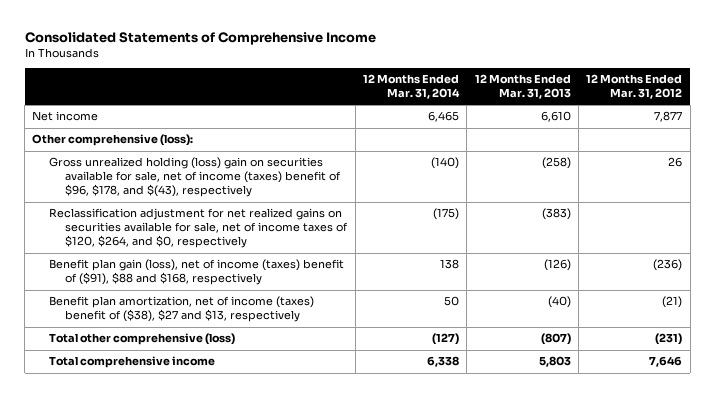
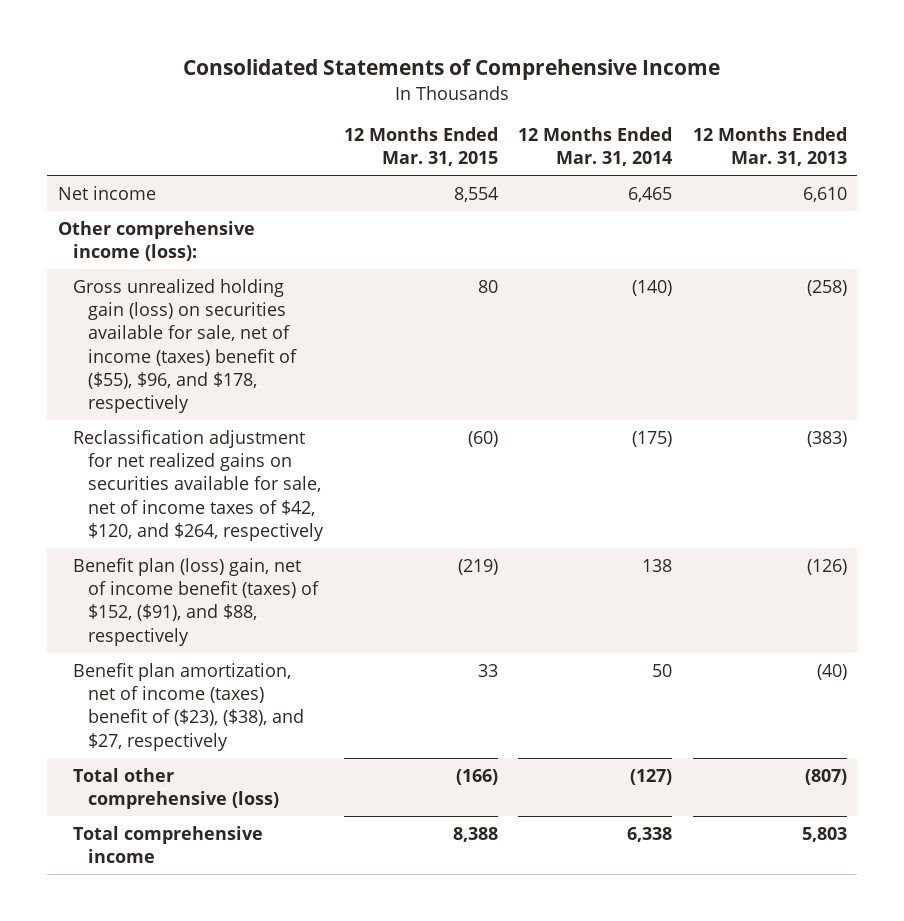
- | 12 Months Ended Mar. 31, 2014 | 12 Months Ended Mar. 31, 2013 | 12 Months Ended Mar. 31, 2012
+ | 12 Months Ended Mar. 31, 2015 | 12 Months Ended Mar. 31, 2014 | 12 Months Ended Mar. 31, 2013
- Other comprehensive (loss):
- Gross unrealized holding (loss) gain on securities available for sale, net of income (taxes) benefit of $96, $178, and $(43), respectively | (140) | (258) | 26
- Reclassification adjustment for net realized gains on securities available for sale, net of income taxes of $120, $264, and $0, respectively | (175) | (383) |
- Benefit plan gain (loss), net of income (taxes) benefit of ($91), $88 and $168, respectively | 138 | (126) | (236)
- Benefit plan amortization, net of income (taxes) benefit of ($38), $27 and $13, respectively | 50 | (40) | (21)
+ Other comprehensive income (loss):
+ Gross unrealized holding gain (loss) on securities available for sale, net of income (taxes) benefit of ($55), $96, and $178, respectively | 80 | (140) | (258)
+ Reclassification adjustment for net realized gains on securities available for sale, net of income taxes of $42, $120, and $264, respectively | (60) | (175) | (383)
+ Benefit plan (loss) gain, net of income benefit (taxes) of $152, ($91), and $88, respectively | (219) | 138 | (126)
+ Benefit plan amortization, net of income (taxes) benefit of ($23), ($38), and $27, respectively | 33 | 50 | (40)

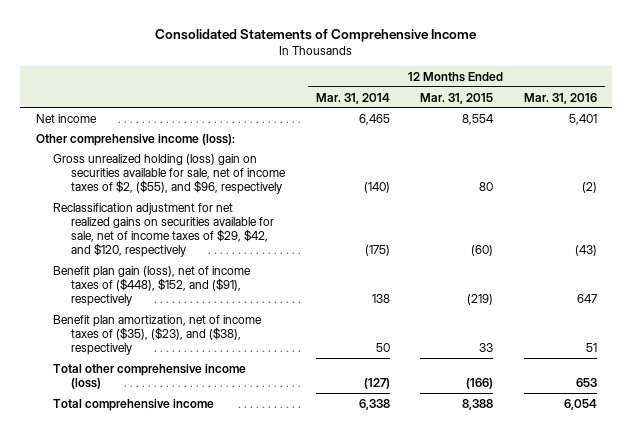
- | 12 Months Ended Mar. 31, 2015 | 12 Months Ended Mar. 31, 2014 | 12 Months Ended Mar. 31, 2013
+ | 12 Months Ended Mar. 31, 2014 | 12 Months Ended Mar. 31, 2015 | 12 Months Ended Mar. 31, 2016
- Gross unrealized holding gain (loss) on securities available for sale, net of income (taxes) benefit of ($55), $96, and $178, respectively | 80 | (140) | (258)
- Reclassification adjustment for net realized gains on securities available for sale, net of income taxes of $42, $120, and $264, respectively | (60) | (175) | (383)
- Benefit plan (loss) gain, net of income benefit (taxes) of $152, ($91), and $88, respectively | (219) | 138 | (126)
- Benefit plan amortization, net of income (taxes) benefit of ($23), ($38), and $27, respectively | 33 | 50 | (40)
- Total other comprehensive (loss) | (166) | (127) | (807)
+ Gross unrealized holding (loss) gain on securities available for sale, net of income taxes of $2, ($55), and $96, respectively | (140) | 80 | (2)
+ Reclassification adjustment for net realized gains on securities available for sale, net of income taxes of $29, $42, and $120, respectively | (175) | (60) | (43)
+ Benefit plan gain (loss), net of income taxes of ($448), $152, and ($91), respectively | 138 | (219) | 647
+ Benefit plan amortization, net of income taxes of ($35), ($23), and ($38), respectively | 50 | 33 | 51
+ Total other comprehensive income (loss) | (127) | (166) | 653

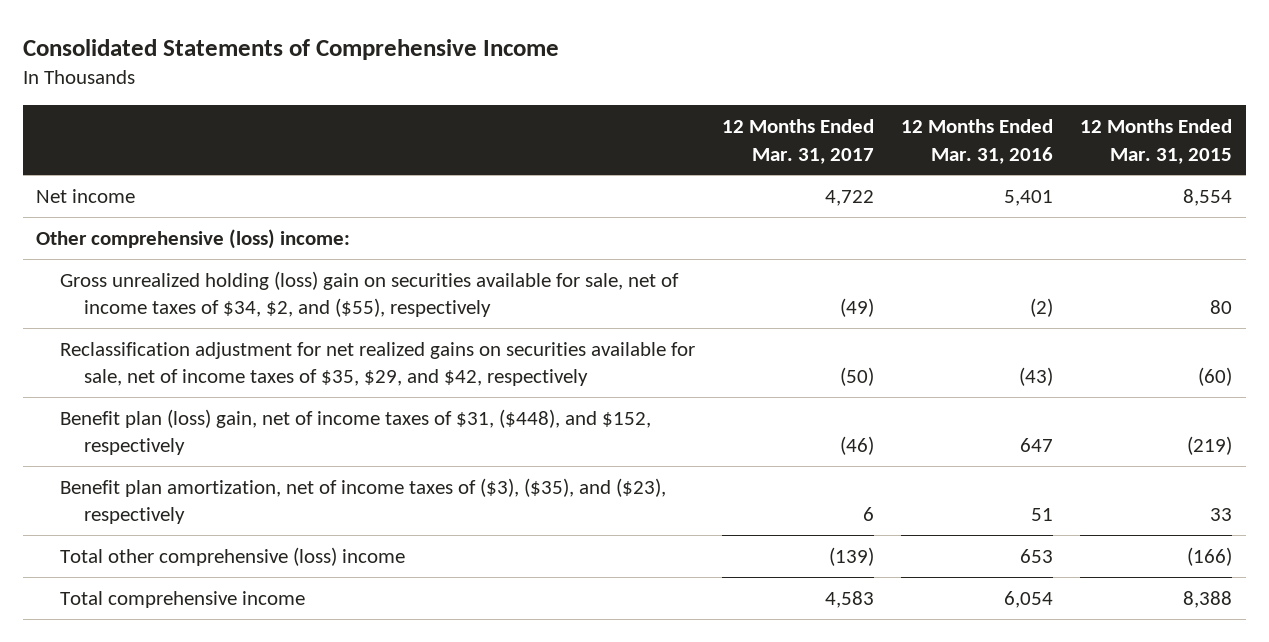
- | 12 Months Ended Mar. 31, 2014 | 12 Months Ended Mar. 31, 2015 | 12 Months Ended Mar. 31, 2016
+ | 12 Months Ended Mar. 31, 2017 | 12 Months Ended Mar. 31, 2016 | 12 Months Ended Mar. 31, 2015
- Other comprehensive income (loss):
- Gross unrealized holding (loss) gain on securities available for sale, net of income taxes of $2, ($55), and $96, respectively | (140) | 80 | (2)
- Reclassification adjustment for net realized gains on securities available for sale, net of income taxes of $29, $42, and $120, respectively | (175) | (60) | (43)
- Benefit plan gain (loss), net of income taxes of ($448), $152, and ($91), respectively | 138 | (219) | 647
- Benefit plan amortization, net of income taxes of ($35), ($23), and ($38), respectively | 50 | 33 | 51
- Total other comprehensive income (loss) | (127) | (166) | 653
+ Other comprehensive (loss) income:
+ Gross unrealized holding (loss) gain on securities available for sale, net of income taxes of $34, $2, and ($55), respectively | (49) | (2) | 80
+ Reclassification adjustment for net realized gains on securities available for sale, net of income taxes of $35, $29, and $42, respectively | (50) | (43) | (60)
+ Benefit plan (loss) gain, net of income taxes of $31, ($448), and $152, respectively | (46) | 647 | (219)
+ Benefit plan amortization, net of income taxes of ($3), ($35), and ($23), respectively | 6 | 51 | 33
+ Total other comprehensive (loss) income | (139) | 653 | (166)

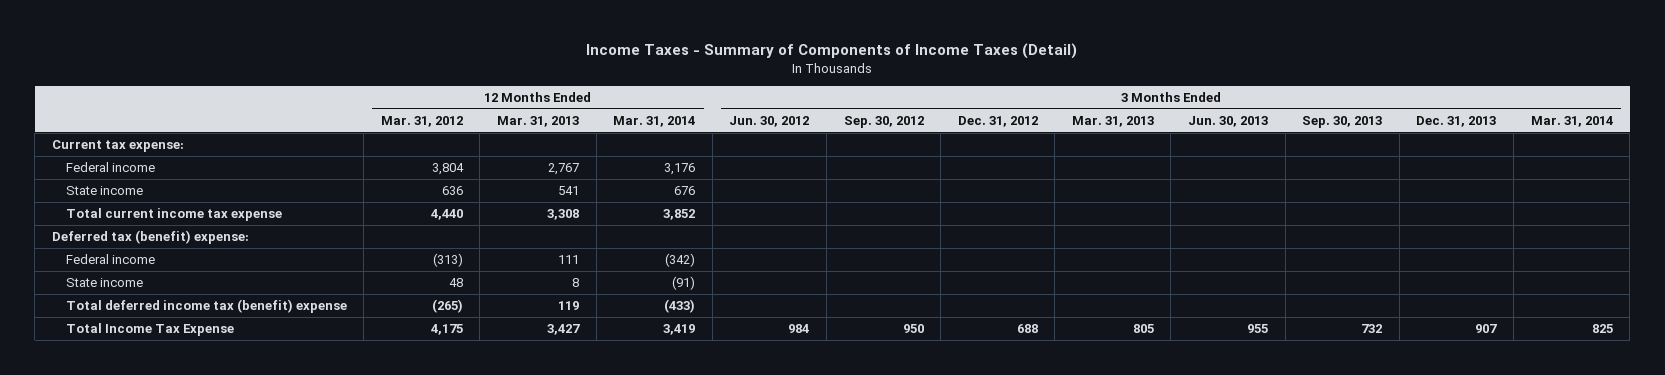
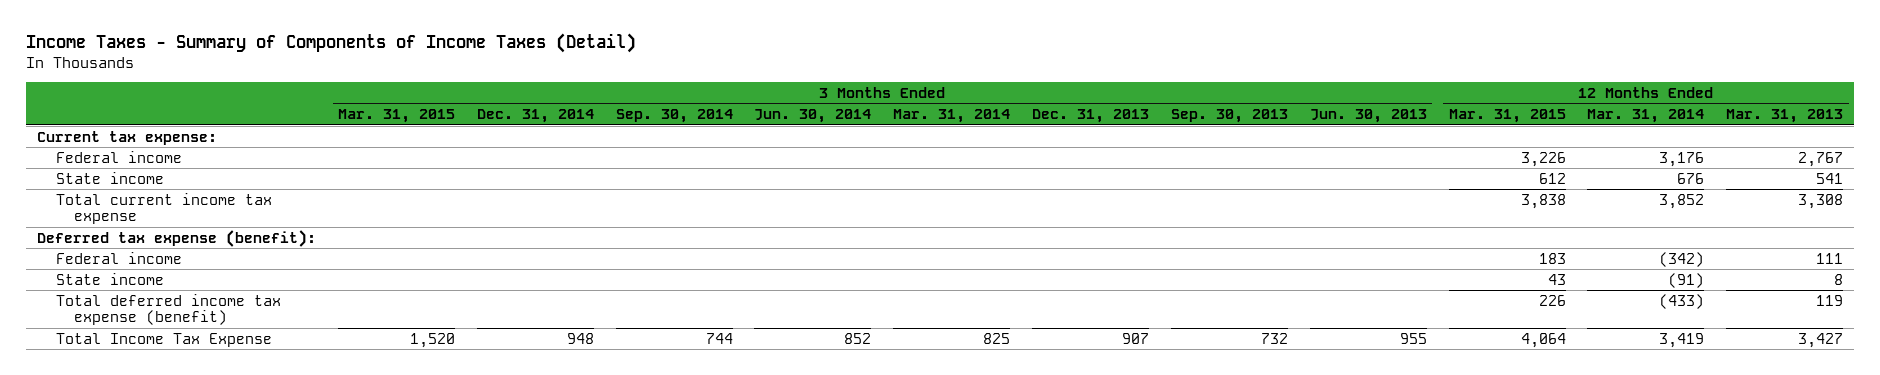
- | 12 Months Ended Mar. 31, 2012 | 12 Months Ended Mar. 31, 2013 | 12 Months Ended Mar. 31, 2014 | 3 Months Ended Jun. 30, 2012 | 3 Months Ended Sep. 30, 2012 | 3 Months Ended Dec. 31, 2012 | 3 Months Ended Mar. 31, 2013 | 3 Months Ended Jun. 30, 2013 | 3 Months Ended Sep. 30, 2013 | 3 Months Ended Dec. 31, 2013 | 3 Months Ended Mar. 31, 2014
+ | 3 Months Ended Mar. 31, 2015 | 3 Months Ended Dec. 31, 2014 | 3 Months Ended Sep. 30, 2014 | 3 Months Ended Jun. 30, 2014 | 3 Months Ended Mar. 31, 2014 | 3 Months Ended Dec. 31, 2013 | 3 Months Ended Sep. 30, 2013 | 3 Months Ended Jun. 30, 2013 | 12 Months Ended Mar. 31, 2015 | 12 Months Ended Mar. 31, 2014 | 12 Months Ended Mar. 31, 2013
- Deferred tax (benefit) expense:
+ Deferred tax expense (benefit):
- Total deferred income tax (benefit) expense | (265) | 119 | (433) | | | | | | | |
+ Total deferred income tax expense (benefit) | | | | | | | | | 226 | (433) | 119

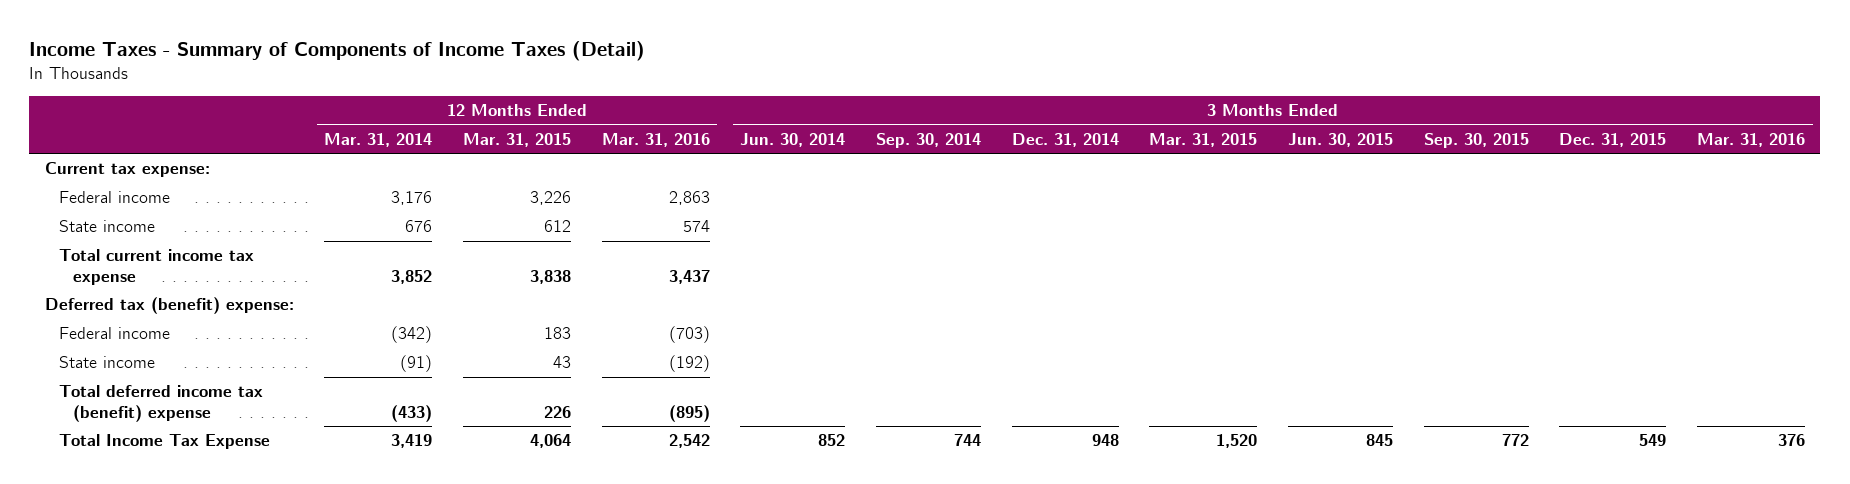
- | 3 Months Ended Mar. 31, 2015 | 3 Months Ended Dec. 31, 2014 | 3 Months Ended Sep. 30, 2014 | 3 Months Ended Jun. 30, 2014 | 3 Months Ended Mar. 31, 2014 | 3 Months Ended Dec. 31, 2013 | 3 Months Ended Sep. 30, 2013 | 3 Months Ended Jun. 30, 2013 | 12 Months Ended Mar. 31, 2015 | 12 Months Ended Mar. 31, 2014 | 12 Months Ended Mar. 31, 2013
+ | 12 Months Ended Mar. 31, 2014 | 12 Months Ended Mar. 31, 2015 | 12 Months Ended Mar. 31, 2016 | 3 Months Ended Jun. 30, 2014 | 3 Months Ended Sep. 30, 2014 | 3 Months Ended Dec. 31, 2014 | 3 Months Ended Mar. 31, 2015 | 3 Months Ended Jun. 30, 2015 | 3 Months Ended Sep. 30, 2015 | 3 Months Ended Dec. 31, 2015 | 3 Months Ended Mar. 31, 2016
- Deferred tax expense (benefit):
+ Deferred tax (benefit) expense:
- Total deferred income tax expense (benefit) | | | | | | | | | 226 | (433) | 119
+ Total deferred income tax (benefit) expense | (433) | 226 | (895) | | | | | | | |

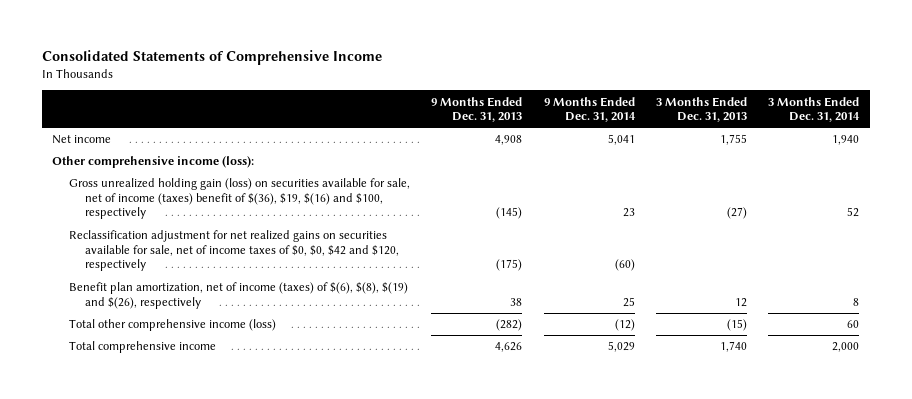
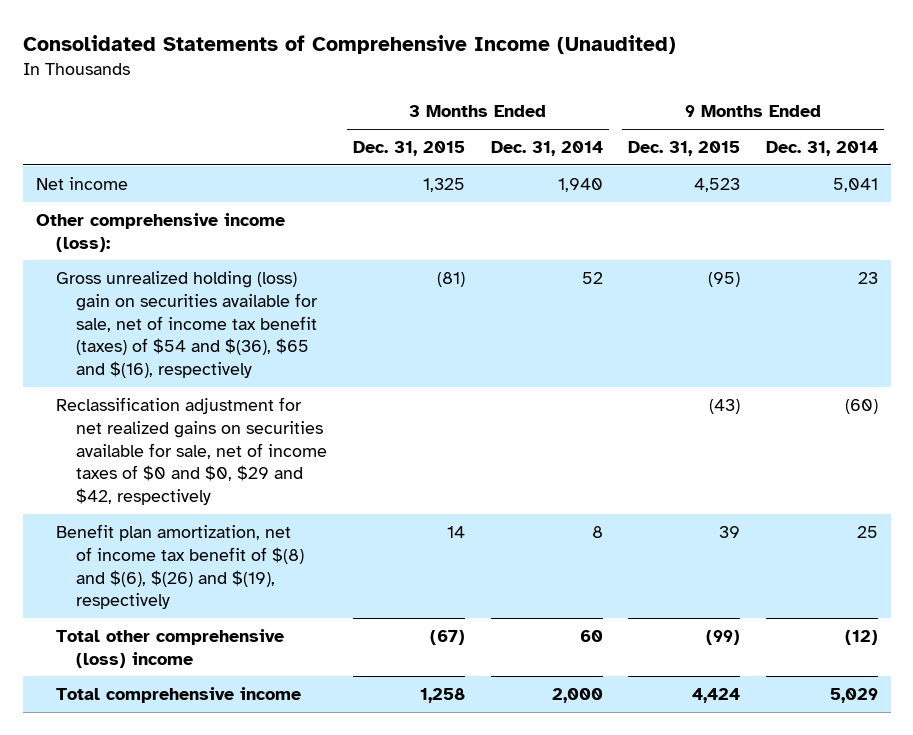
- Consolidated Statements of Comprehensive Income
+ Consolidated Statements of Comprehensive Income (Unaudited)
- | 9 Months Ended Dec. 31, 2013 | 9 Months Ended Dec. 31, 2014 | 3 Months Ended Dec. 31, 2013 | 3 Months Ended Dec. 31, 2014
+ | 3 Months Ended Dec. 31, 2015 | 3 Months Ended Dec. 31, 2014 | 9 Months Ended Dec. 31, 2015 | 9 Months Ended Dec. 31, 2014
- Gross unrealized holding gain (loss) on securities available for sale, net of income (taxes) benefit of $(36), $19, $(16) and $100, respectively | (145) | 23 | (27) | 52
- Reclassification adjustment for net realized gains on securities available for sale, net of income taxes of $0, $0, $42 and $120, respectively | (175) | (60) | |
- Benefit plan amortization, net of income (taxes) of $(6), $(8), $(19) and $(26), respectively | 38 | 25 | 12 | 8
- Total other comprehensive income (loss) | (282) | (12) | (15) | 60
+ Gross unrealized holding (loss) gain on securities available for sale, net of income tax benefit (taxes) of $54 and $(36), $65 and $(16), respectively | (81) | 52 | (95) | 23
+ Reclassification adjustment for net realized gains on securities available for sale, net of income taxes of $0 and $0, $29 and $42, respectively | | | (43) | (60)
+ Benefit plan amortization, net of income tax benefit of $(8) and $(6), $(26) and $(19), respectively | 14 | 8 | 39 | 25
+ Total other comprehensive (loss) income | (67) | 60 | (99) | (12)

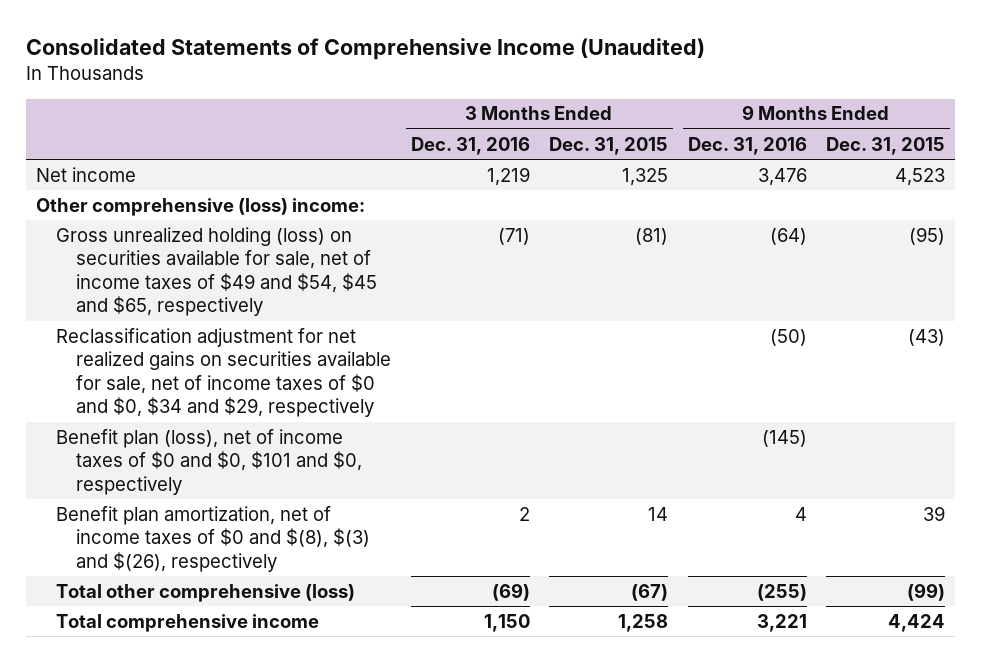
- | 3 Months Ended Dec. 31, 2015 | 3 Months Ended Dec. 31, 2014 | 9 Months Ended Dec. 31, 2015 | 9 Months Ended Dec. 31, 2014
+ | 3 Months Ended Dec. 31, 2016 | 3 Months Ended Dec. 31, 2015 | 9 Months Ended Dec. 31, 2016 | 9 Months Ended Dec. 31, 2015
- Other comprehensive income (loss):
- Gross unrealized holding (loss) gain on securities available for sale, net of income tax benefit (taxes) of $54 and $(36), $65 and $(16), respectively | (81) | 52 | (95) | 23
- Reclassification adjustment for net realized gains on securities available for sale, net of income taxes of $0 and $0, $29 and $42, respectively | | | (43) | (60)
- Benefit plan amortization, net of income tax benefit of $(8) and $(6), $(26) and $(19), respectively | 14 | 8 | 39 | 25
- Total other comprehensive (loss) income | (67) | 60 | (99) | (12)
+ Other comprehensive (loss) income:
+ Gross unrealized holding (loss) on securities available for sale, net of income taxes of $49 and $54, $45 and $65, respectively | (71) | (81) | (64) | (95)
+ Reclassification adjustment for net realized gains on securities available for sale, net of income taxes of $0 and $0, $34 and $29, respectively | | | (50) | (43)
+ Benefit plan (loss), net of income taxes of $0 and $0, $101 and $0, respectively | | | (145) |
+ Benefit plan amortization, net of income taxes of $0 and $(8), $(3) and $(26), respectively | 2 | 14 | 4 | 39
+ Total other comprehensive (loss) | (69) | (67) | (255) | (99)

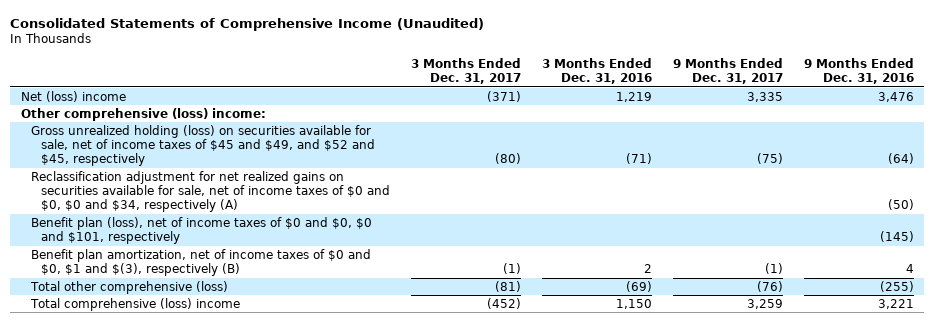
- | 3 Months Ended Dec. 31, 2016 | 3 Months Ended Dec. 31, 2015 | 9 Months Ended Dec. 31, 2016 | 9 Months Ended Dec. 31, 2015
+ | 3 Months Ended Dec. 31, 2017 | 3 Months Ended Dec. 31, 2016 | 9 Months Ended Dec. 31, 2017 | 9 Months Ended Dec. 31, 2016
- Net income | 1,219 | 1,325 | 3,476 | 4,523
+ Net (loss) income | (371) | 1,219 | 3,335 | 3,476
- Gross unrealized holding (loss) on securities available for sale, net of income taxes of $49 and $54, $45 and $65, respectively | (71) | (81) | (64) | (95)
- Reclassification adjustment for net realized gains on securities available for sale, net of income taxes of $0 and $0, $34 and $29, respectively | | | (50) | (43)
- Benefit plan (loss), net of income taxes of $0 and $0, $101 and $0, respectively | | | (145) |
- Benefit plan amortization, net of income taxes of $0 and $(8), $(3) and $(26), respectively | 2 | 14 | 4 | 39
+ Gross unrealized holding (loss) on securities available for sale, net of income taxes of $45 and $49, and $52 and $45, respectively | (80) | (71) | (75) | (64)
+ Reclassification adjustment for net realized gains on securities available for sale, net of income taxes of $0 and $0, $0 and $34, respectively (A) | | | | (50)
+ Benefit plan (loss), net of income taxes of $0 and $0, $0 and $101, respectively | | | | (145)
+ Benefit plan amortization, net of income taxes of $0 and $0, $1 and $(3), respectively (B) | (1) | 2 | (1) | 4
- Total comprehensive income | 1,150 | 1,258 | 3,221 | 4,424
+ Total comprehensive (loss) income | (452) | 1,150 | 3,259 | 3,221

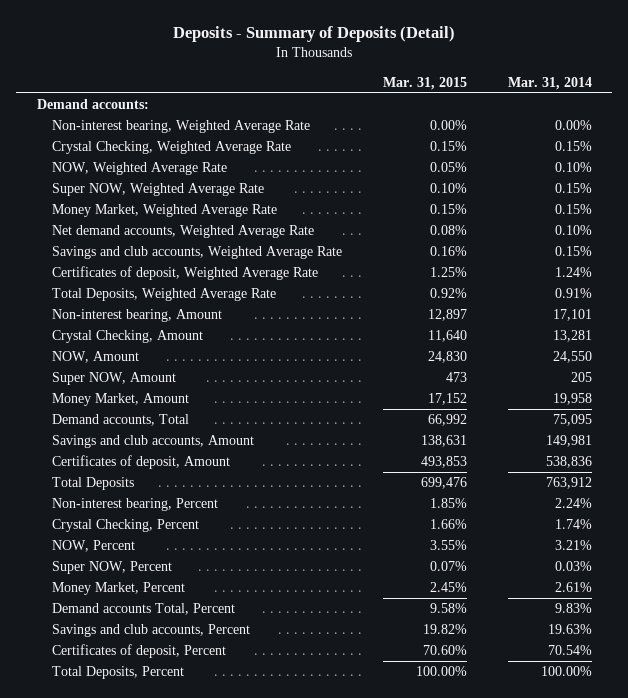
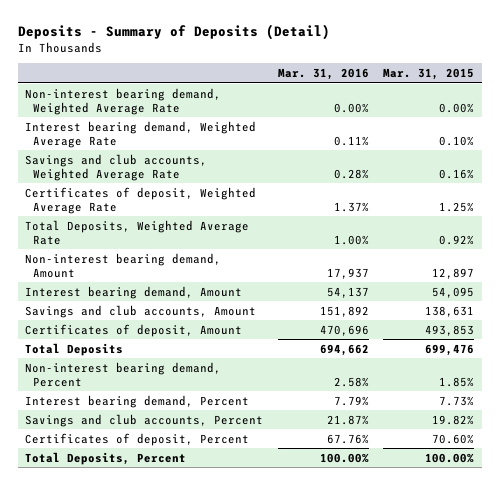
- | Mar. 31, 2015 | Mar. 31, 2014
+ | Mar. 31, 2016 | Mar. 31, 2015
- Demand accounts:
- Non-interest bearing, Weighted Average Rate | 0.00% | 0.00%
- Crystal Checking, Weighted Average Rate | 0.15% | 0.15%
- NOW, Weighted Average Rate | 0.05% | 0.10%
- Super NOW, Weighted Average Rate | 0.10% | 0.15%
- Money Market, Weighted Average Rate | 0.15% | 0.15%
- Net demand accounts, Weighted Average Rate | 0.08% | 0.10%
+ Non-interest bearing demand, Weighted Average Rate | 0.00% | 0.00%
+ Interest bearing demand, Weighted Average Rate | 0.11% | 0.10%
- Non-interest bearing, Amount | 12,897 | 17,101
- Crystal Checking, Amount | 11,640 | 13,281
- NOW, Amount | 24,830 | 24,550
- Super NOW, Amount | 473 | 205
- Money Market, Amount | 17,152 | 19,958
- Demand accounts, Total | 66,992 | 75,095
+ Non-interest bearing demand, Amount | 17,937 | 12,897
+ Interest bearing demand, Amount | 54,137 | 54,095
- Non-interest bearing, Percent | 1.85% | 2.24%
- Crystal Checking, Percent | 1.66% | 1.74%
- NOW, Percent | 3.55% | 3.21%
- Super NOW, Percent | 0.07% | 0.03%
- Money Market, Percent | 2.45% | 2.61%
- Demand accounts Total, Percent | 9.58% | 9.83%
+ Non-interest bearing demand, Percent | 2.58% | 1.85%
+ Interest bearing demand, Percent | 7.79% | 7.73%

